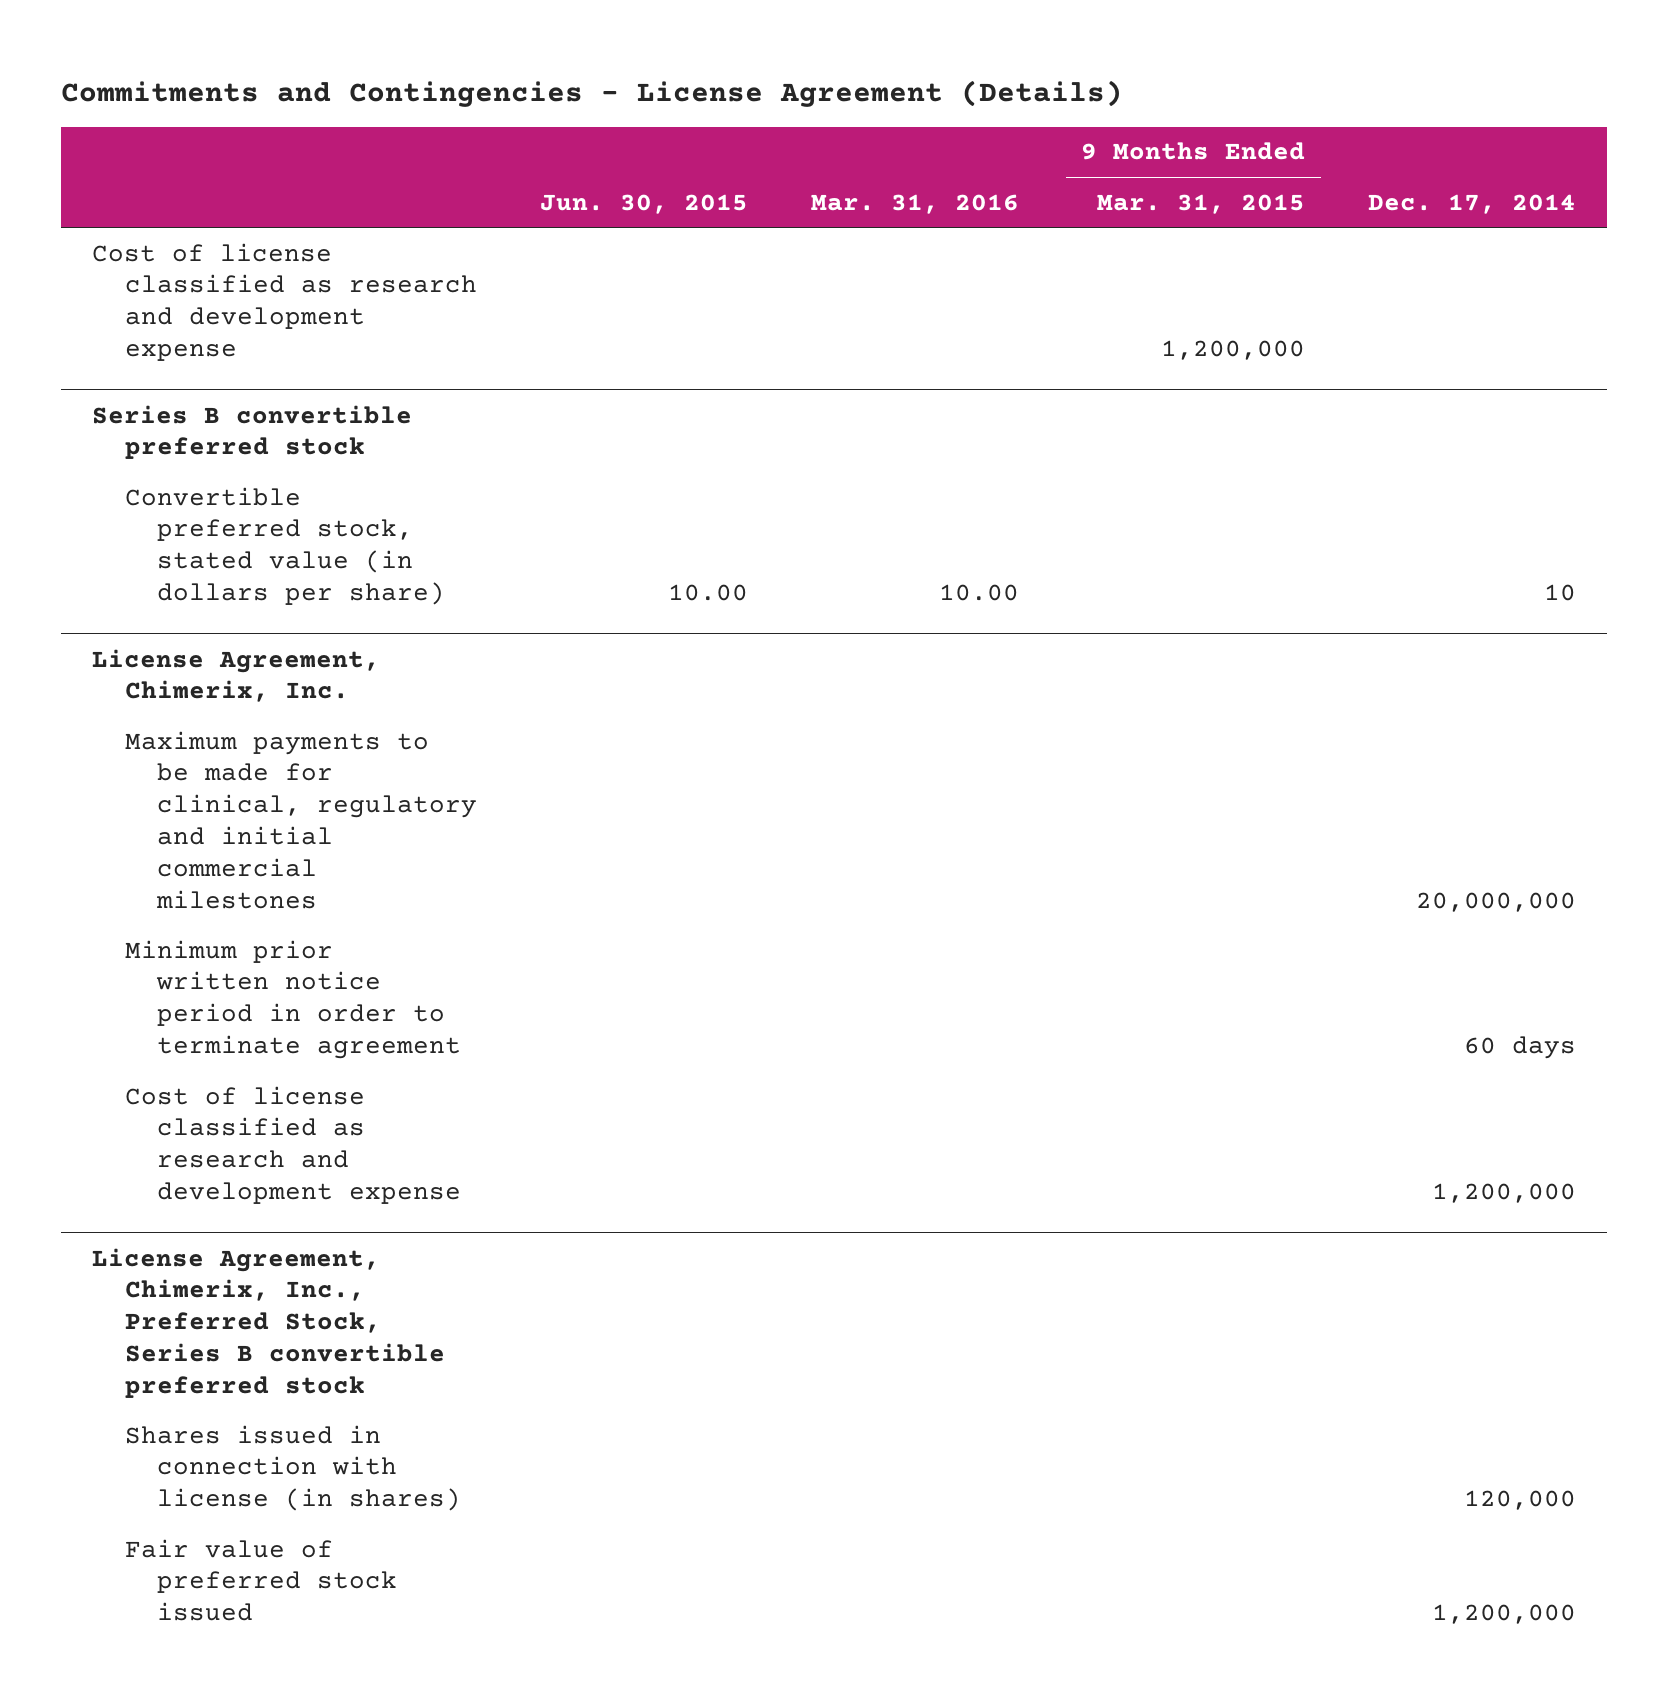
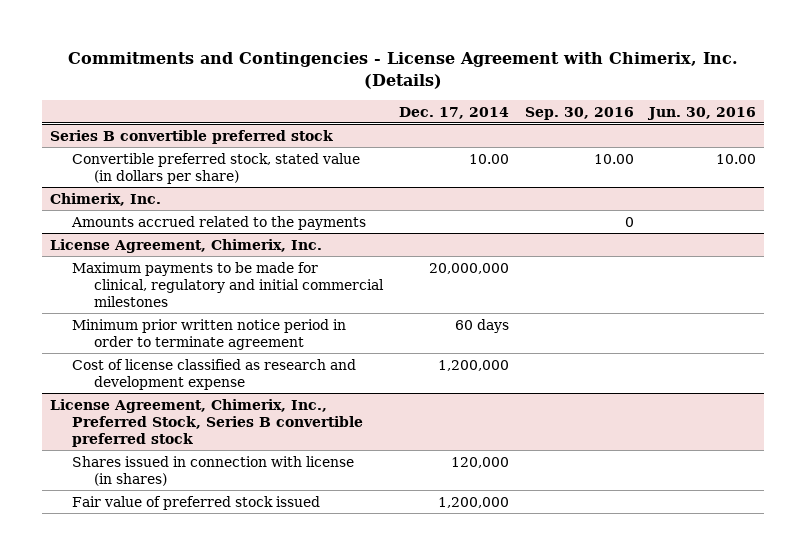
- Commitments and Contingencies - License Agreement (Details)
+ Commitments and Contingencies - License Agreement with Chimerix, Inc. (Details)
- | Jun. 30, 2015 | Mar. 31, 2016 | 9 Months Ended Mar. 31, 2015 | Dec. 17, 2014
+ | Dec. 17, 2014 | Sep. 30, 2016 | Jun. 30, 2016
- Cost of license classified as research and development expense | | | 1,200,000 |
@ Series B convertible preferred stock
- Convertible preferred stock, stated value (in dollars per share) | 10.00 | 10.00 | | 10
+ Convertible preferred stock, stated value (in dollars per share) | 10.00 | 10.00 | 10.00
+ Chimerix, Inc.
+ Amounts accrued related to the payments | | 0 |

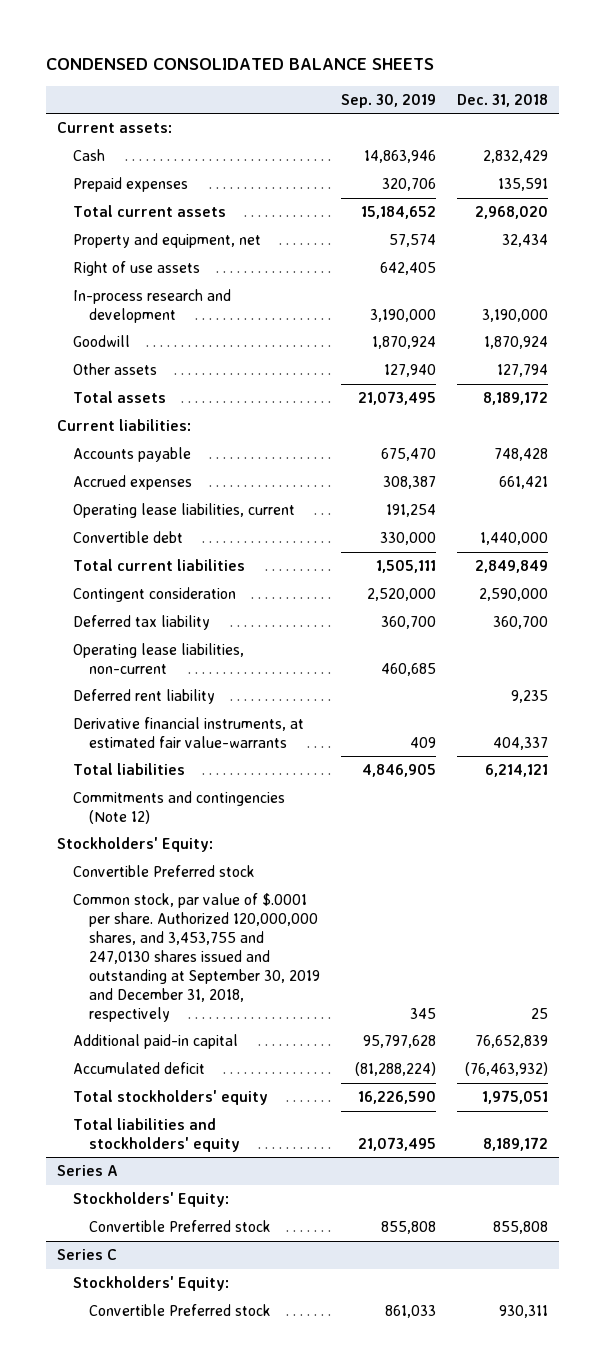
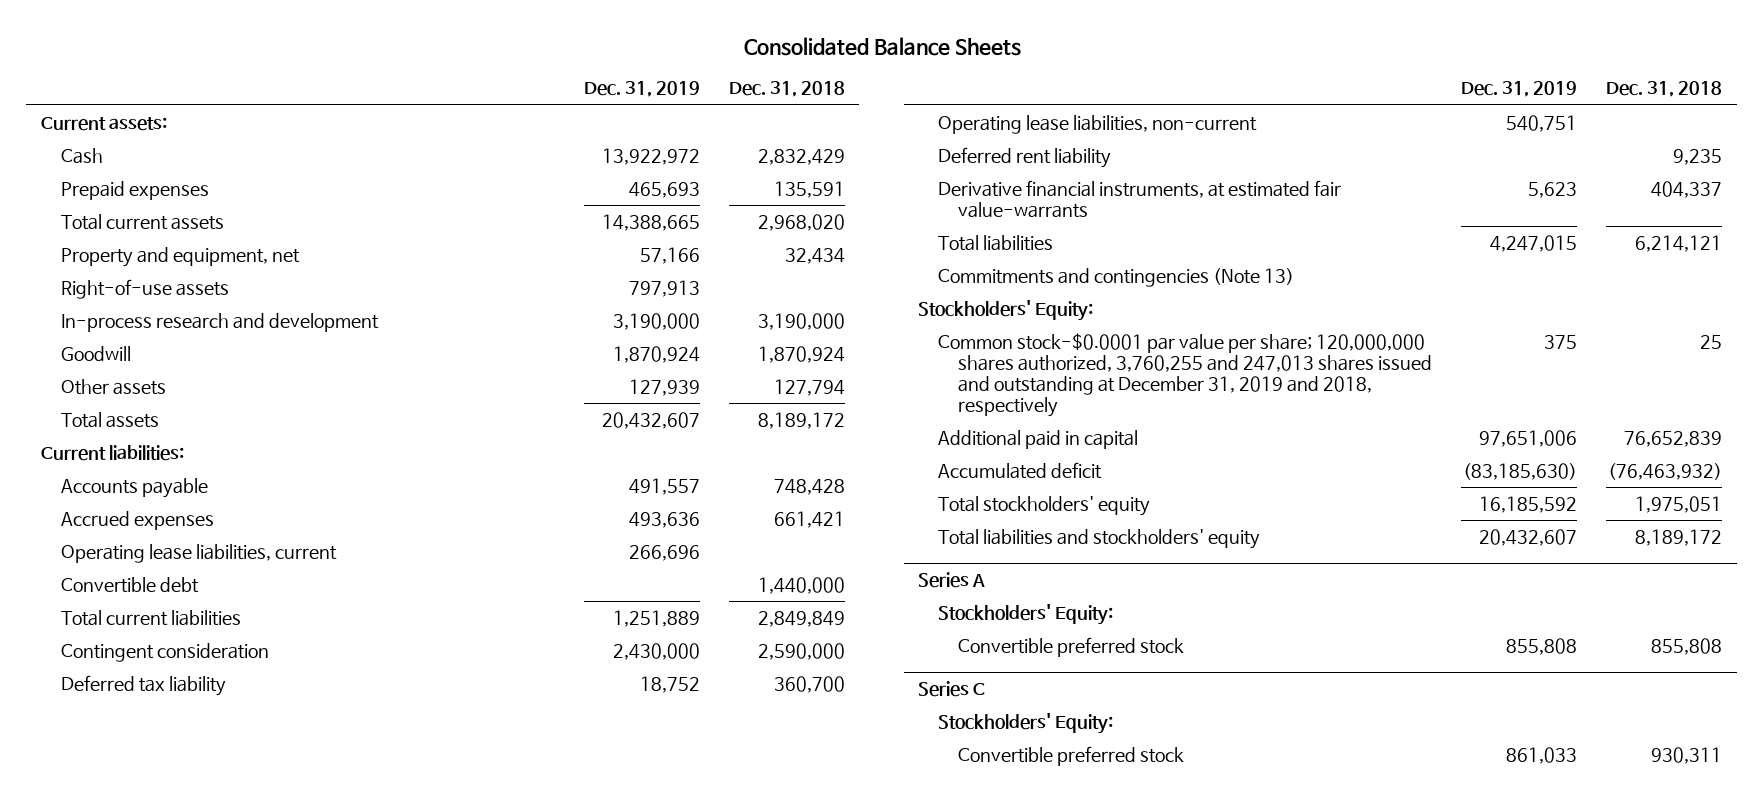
- CONDENSED CONSOLIDATED BALANCE SHEETS
+ Consolidated Balance Sheets
- | Sep. 30, 2019 | Dec. 31, 2018
+ | Dec. 31, 2019 | Dec. 31, 2018
- Right of use assets | 642,405 |
+ Right-of-use assets | 797,913 |
- Commitments and contingencies (Note 12)
+ Commitments and contingencies (Note 13)
- Convertible Preferred stock
- Common stock, par value of $.0001 per share. Authorized 120,000,000 shares, and 3,453,755 and 247,0130 shares issued and outstanding at September 30, 2019 and December 31, 2018, respectively | 345 | 25
- Additional paid-in capital | 95,797,628 | 76,652,839
+ Common stock-$0.0001 par value per share; 120,000,000 shares authorized, 3,760,255 and 247,013 shares issued and outstanding at December 31, 2019 and 2018, respectively | 375 | 25
+ Additional paid in capital | 97,651,006 | 76,652,839
@ Series A
- Convertible Preferred stock | 855,808 | 855,808
+ Convertible preferred stock | 855,808 | 855,808
@ Series C
- Convertible Preferred stock | 861,033 | 930,311
+ Convertible preferred stock | 861,033 | 930,311

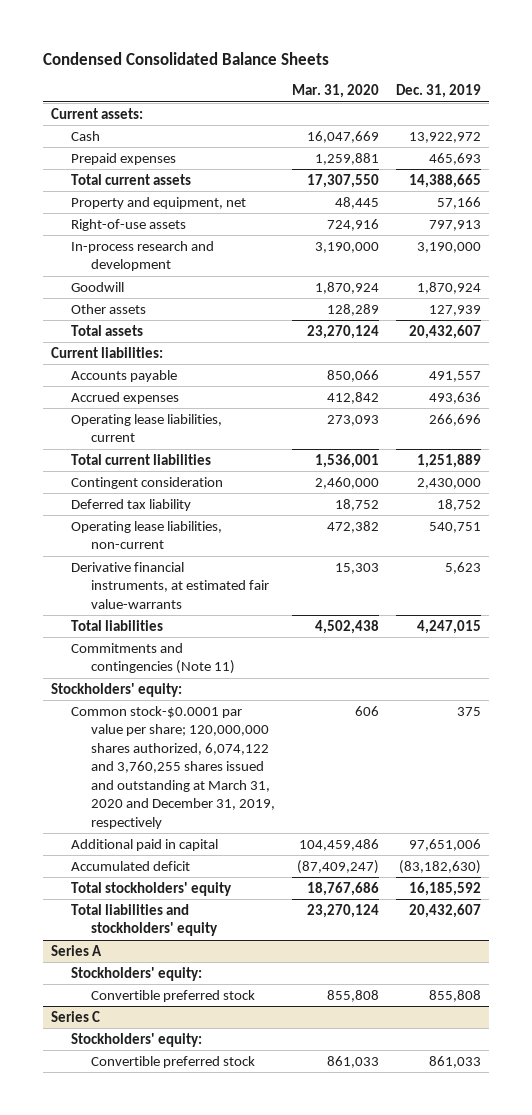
- Consolidated Balance Sheets
+ Condensed Consolidated Balance Sheets
- | Dec. 31, 2019 | Dec. 31, 2018
+ | Mar. 31, 2020 | Dec. 31, 2019
- Convertible debt | | 1,440,000
- Deferred rent liability | | 9,235
- Commitments and contingencies (Note 13)
- Stockholders' Equity:
- Common stock-$0.0001 par value per share; 120,000,000 shares authorized, 3,760,255 and 247,013 shares issued and outstanding at December 31, 2019 and 2018, respectively | 375 | 25
+ Commitments and contingencies (Note 11)
+ Stockholders' equity:
+ Common stock-$0.0001 par value per share; 120,000,000 shares authorized, 6,074,122 and 3,760,255 shares issued and outstanding at March 31, 2020 and December 31, 2019, respectively | 606 | 375
- Accumulated deficit | (83,185,630) | (76,463,932)
+ Accumulated deficit | (87,409,247) | (83,182,630)
@ Series A
- Stockholders' Equity:
+ Stockholders' equity:
@ Series C
- Stockholders' Equity:
+ Stockholders' equity:

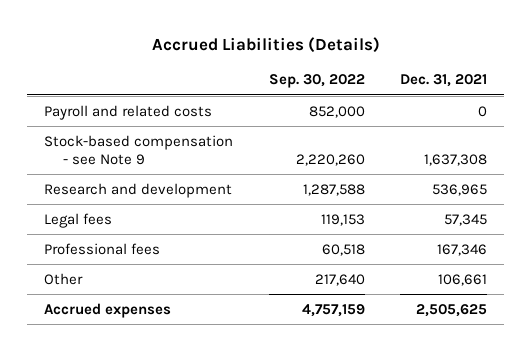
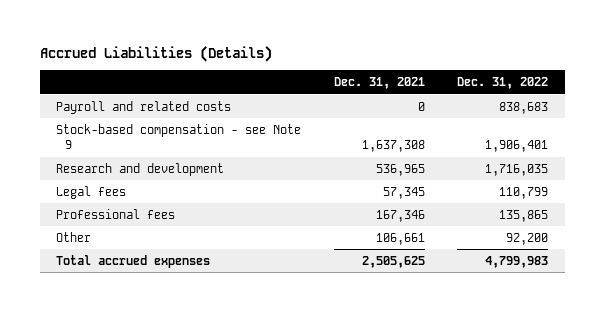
- | Sep. 30, 2022 | Dec. 31, 2021
+ | Dec. 31, 2021 | Dec. 31, 2022
- Accrued expenses | 4,757,159 | 2,505,625
+ Total accrued expenses | 2,505,625 | 4,799,983

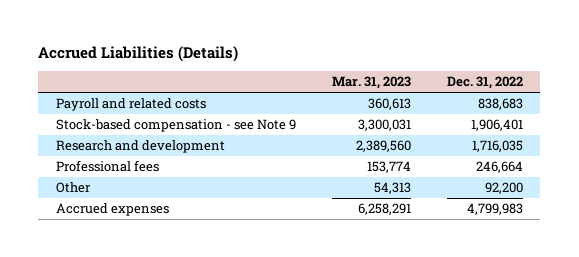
- | Dec. 31, 2021 | Dec. 31, 2022
+ | Mar. 31, 2023 | Dec. 31, 2022
- Legal fees | 57,345 | 110,799
- Professional fees | 167,346 | 135,865
+ Professional fees | 153,774 | 246,664
- Total accrued expenses | 2,505,625 | 4,799,983
+ Accrued expenses | 6,258,291 | 4,799,983

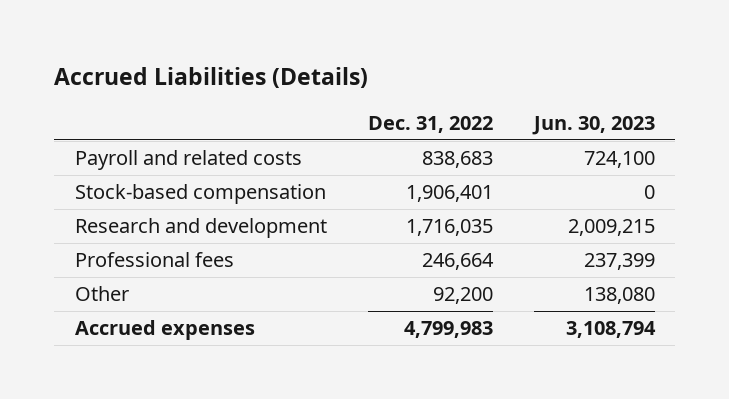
- | Mar. 31, 2023 | Dec. 31, 2022
+ | Dec. 31, 2022 | Jun. 30, 2023
- Stock-based compensation - see Note 9 | 3,300,031 | 1,906,401
+ Stock-based compensation | 1,906,401 | 0

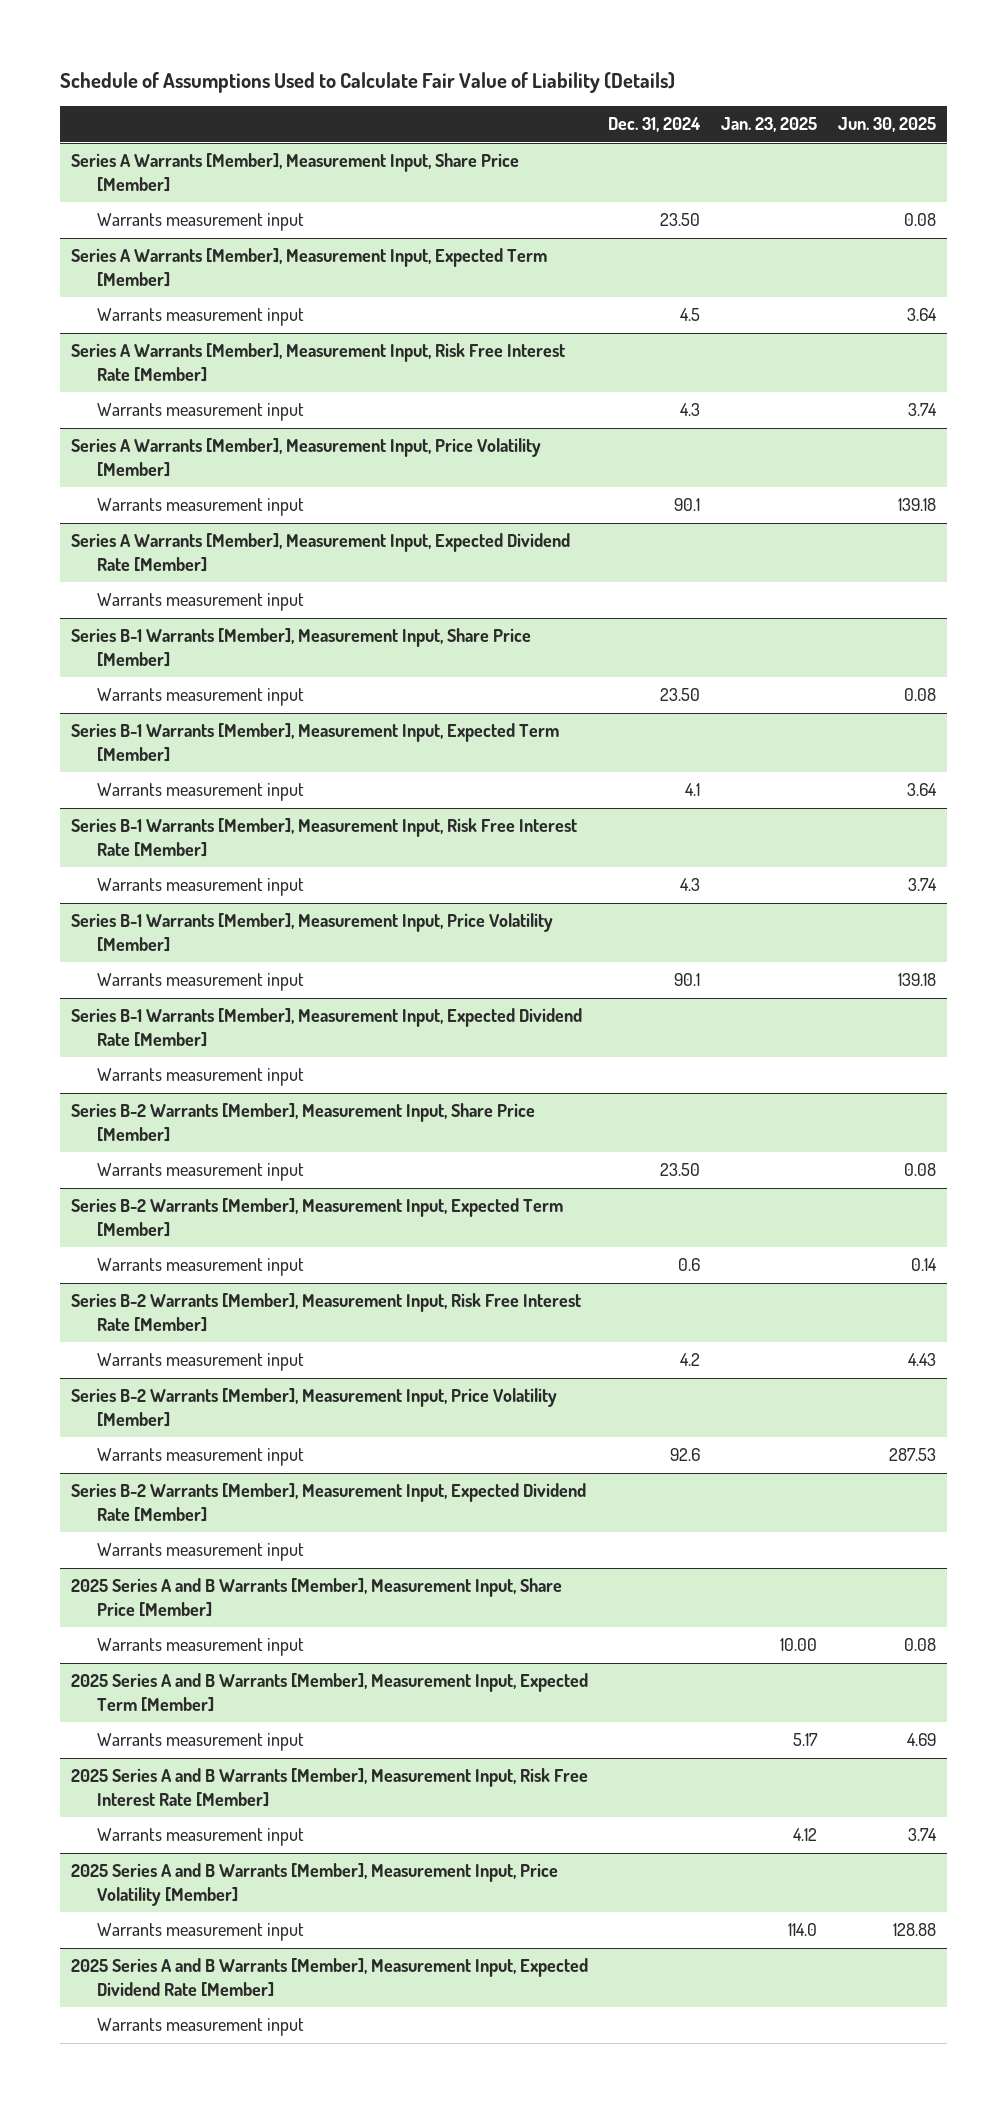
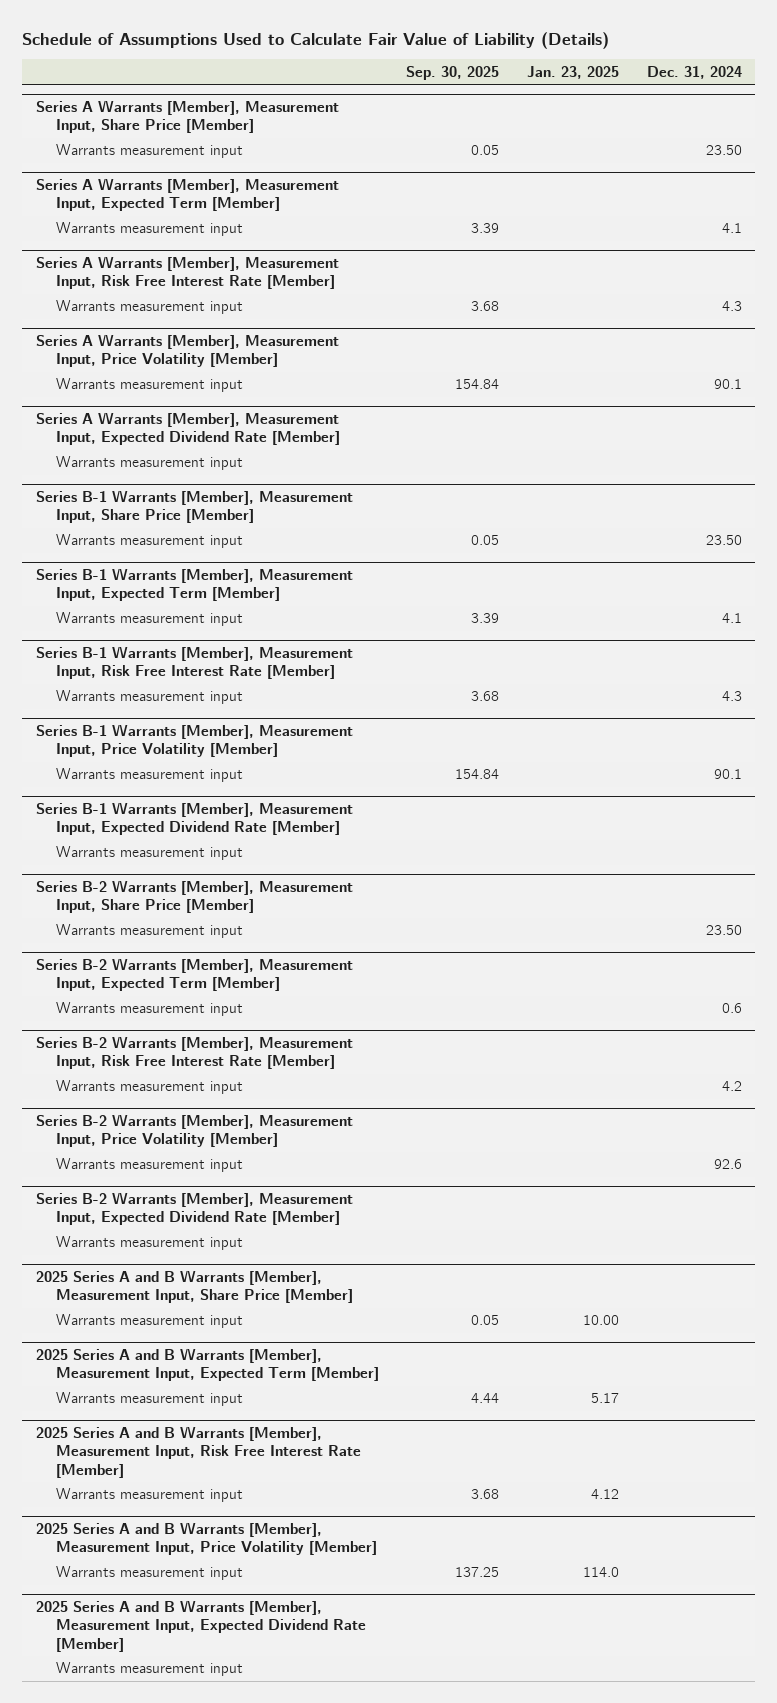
- | Dec. 31, 2024 | Jan. 23, 2025 | Jun. 30, 2025
+ | Sep. 30, 2025 | Jan. 23, 2025 | Dec. 31, 2024
@ Series A Warrants [Member], Measurement Input, Expected Term [Member]
- Warrants measurement input | 4.5 | | 3.64
+ Warrants measurement input | 3.39 | | 4.1

